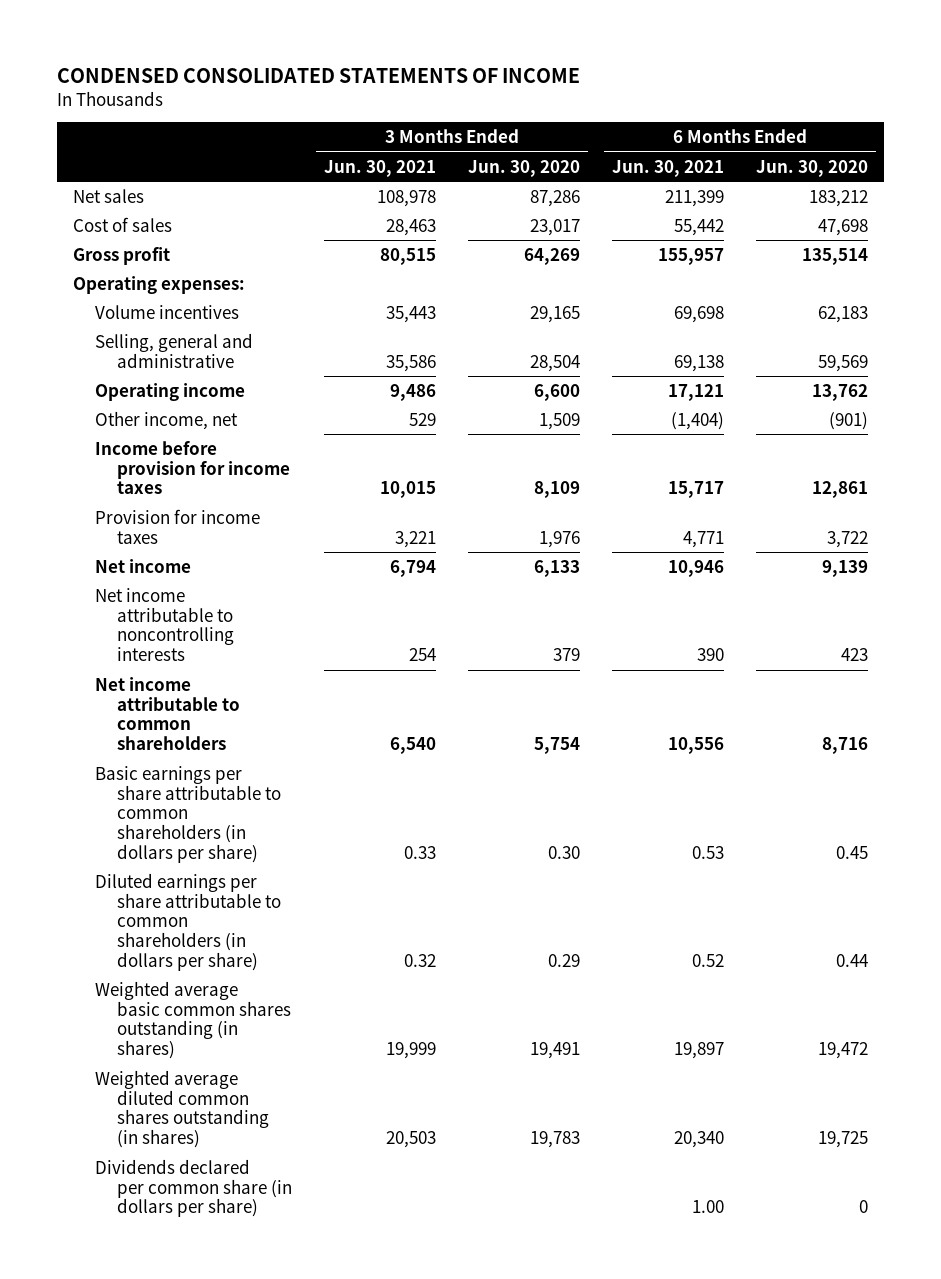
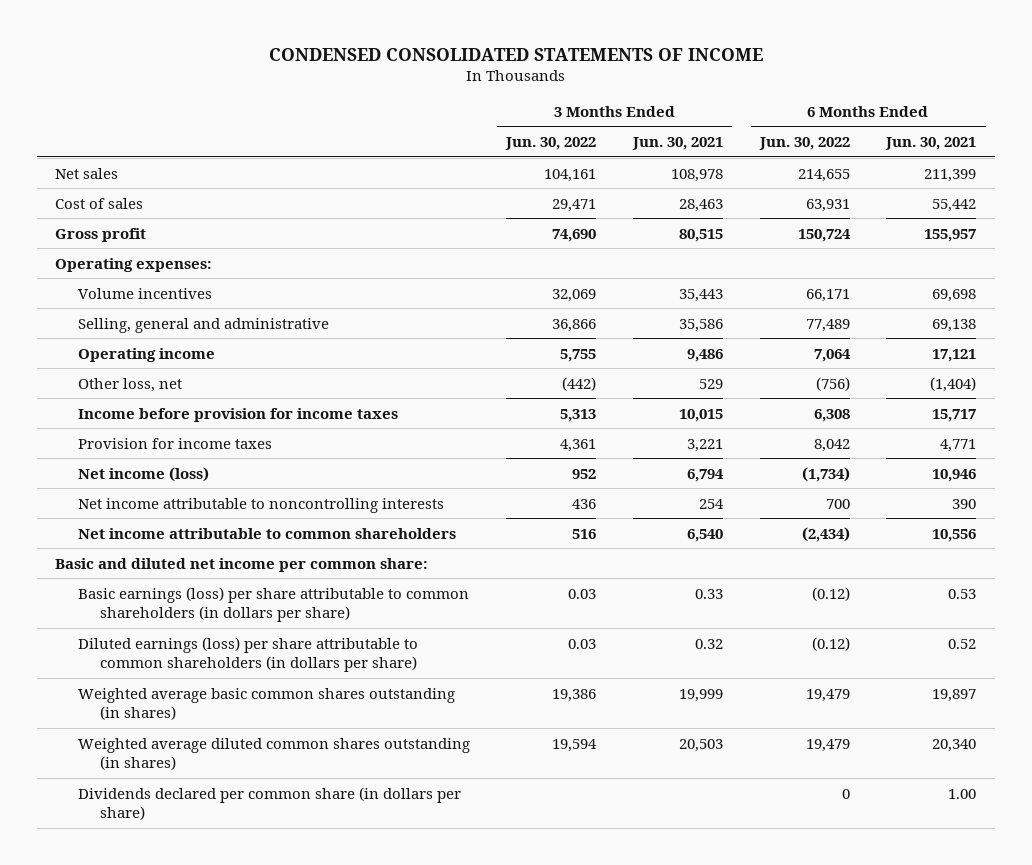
- | 3 Months Ended Jun. 30, 2021 | 3 Months Ended Jun. 30, 2020 | 6 Months Ended Jun. 30, 2021 | 6 Months Ended Jun. 30, 2020
+ | 3 Months Ended Jun. 30, 2022 | 3 Months Ended Jun. 30, 2021 | 6 Months Ended Jun. 30, 2022 | 6 Months Ended Jun. 30, 2021
- Other income, net | 529 | 1,509 | (1,404) | (901)
+ Other loss, net | (442) | 529 | (756) | (1,404)
- Net income | 6,794 | 6,133 | 10,946 | 9,139
+ Net income (loss) | 952 | 6,794 | (1,734) | 10,946
- Basic earnings per share attributable to common shareholders (in dollars per share) | 0.33 | 0.30 | 0.53 | 0.45
- Diluted earnings per share attributable to common shareholders (in dollars per share) | 0.32 | 0.29 | 0.52 | 0.44
+ Basic and diluted net income per common share:
+ Basic earnings (loss) per share attributable to common shareholders (in dollars per share) | 0.03 | 0.33 | (0.12) | 0.53
+ Diluted earnings (loss) per share attributable to common shareholders (in dollars per share) | 0.03 | 0.32 | (0.12) | 0.52

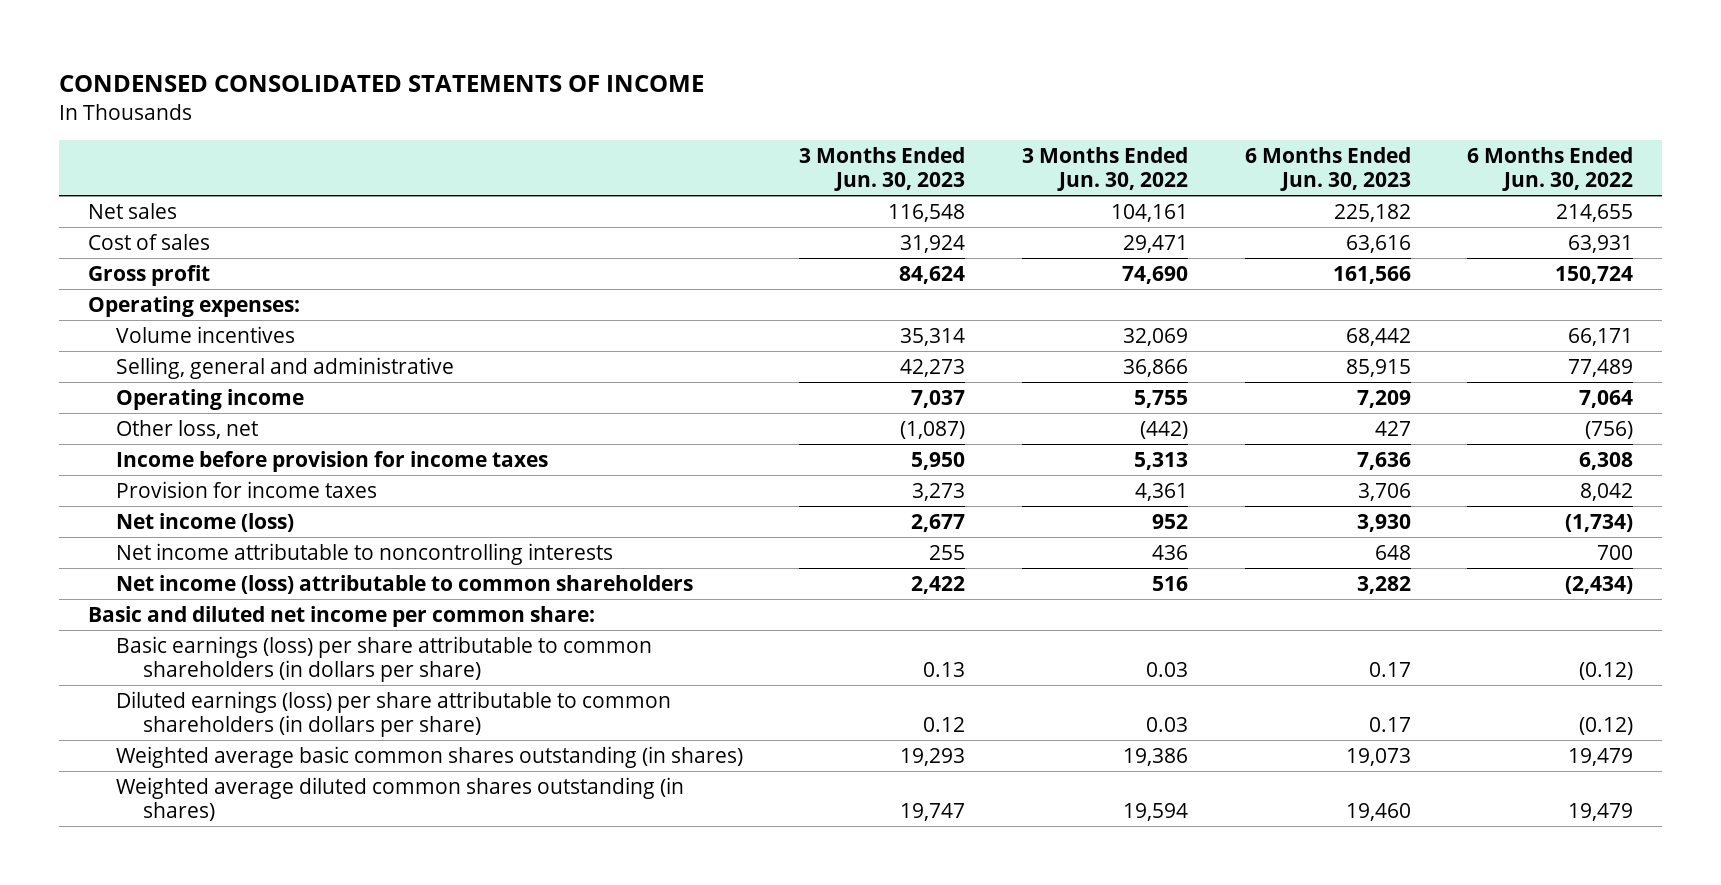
- | 3 Months Ended Jun. 30, 2022 | 3 Months Ended Jun. 30, 2021 | 6 Months Ended Jun. 30, 2022 | 6 Months Ended Jun. 30, 2021
+ | 3 Months Ended Jun. 30, 2023 | 3 Months Ended Jun. 30, 2022 | 6 Months Ended Jun. 30, 2023 | 6 Months Ended Jun. 30, 2022
- Net income attributable to common shareholders | 516 | 6,540 | (2,434) | 10,556
+ Net income (loss) attributable to common shareholders | 2,422 | 516 | 3,282 | (2,434)
- Dividends declared per common share (in dollars per share) | | | 0 | 1.00

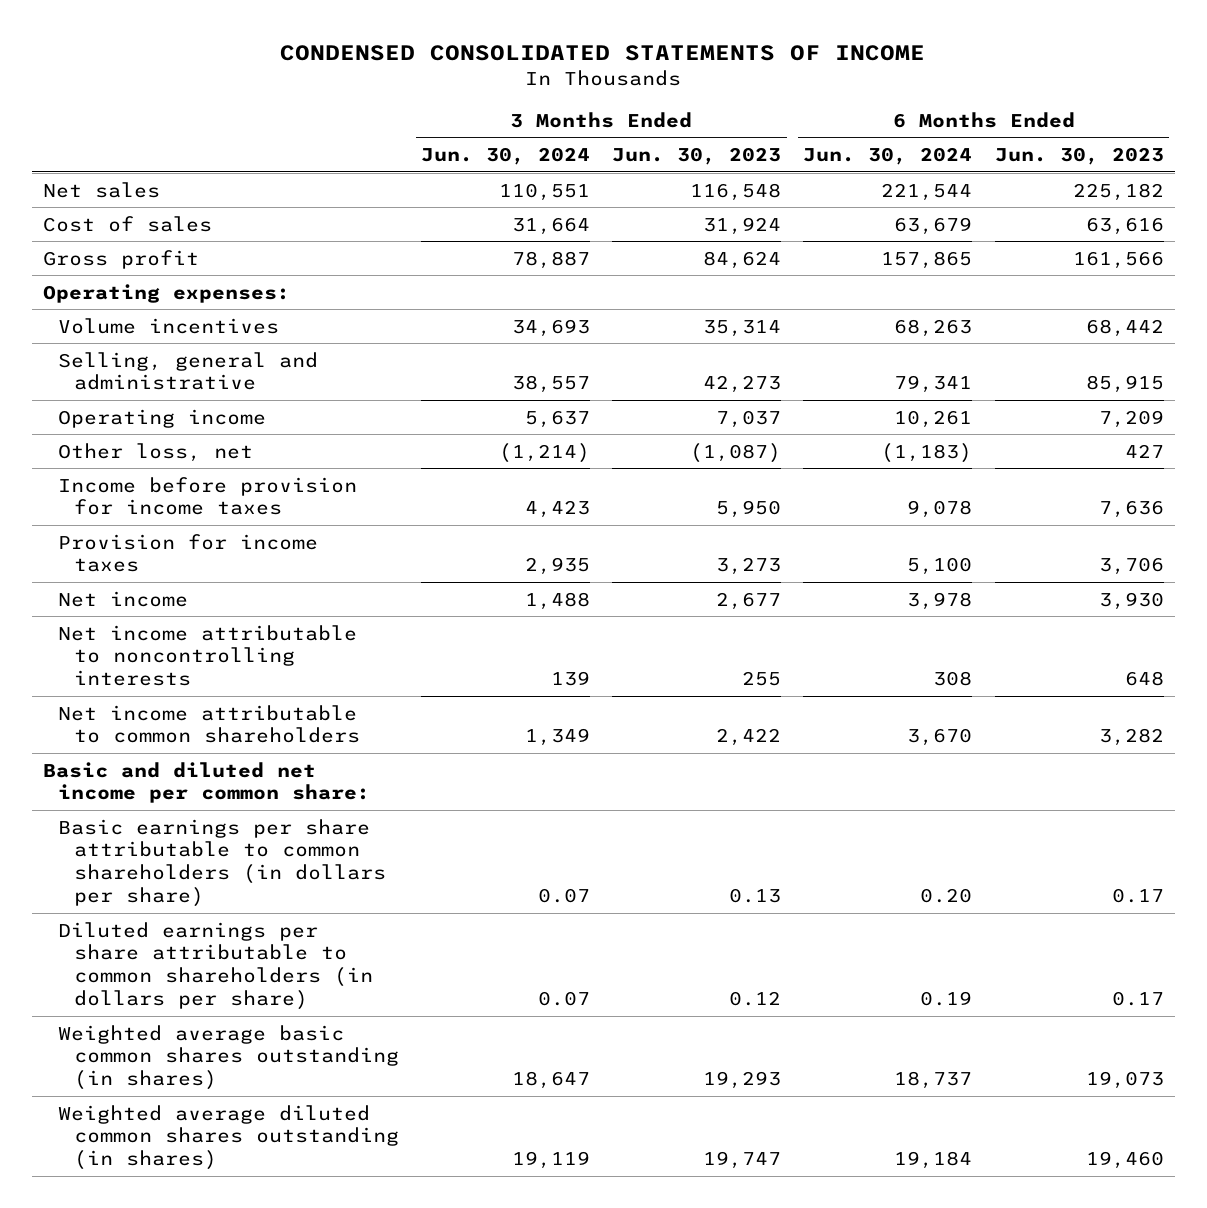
- | 3 Months Ended Jun. 30, 2023 | 3 Months Ended Jun. 30, 2022 | 6 Months Ended Jun. 30, 2023 | 6 Months Ended Jun. 30, 2022
+ | 3 Months Ended Jun. 30, 2024 | 3 Months Ended Jun. 30, 2023 | 6 Months Ended Jun. 30, 2024 | 6 Months Ended Jun. 30, 2023
- Net income (loss) | 2,677 | 952 | 3,930 | (1,734)
+ Net income | 1,488 | 2,677 | 3,978 | 3,930
- Net income (loss) attributable to common shareholders | 2,422 | 516 | 3,282 | (2,434)
+ Net income attributable to common shareholders | 1,349 | 2,422 | 3,670 | 3,282
- Basic earnings (loss) per share attributable to common shareholders (in dollars per share) | 0.13 | 0.03 | 0.17 | (0.12)
- Diluted earnings (loss) per share attributable to common shareholders (in dollars per share) | 0.12 | 0.03 | 0.17 | (0.12)
+ Basic earnings per share attributable to common shareholders (in dollars per share) | 0.07 | 0.13 | 0.20 | 0.17
+ Diluted earnings per share attributable to common shareholders (in dollars per share) | 0.07 | 0.12 | 0.19 | 0.17

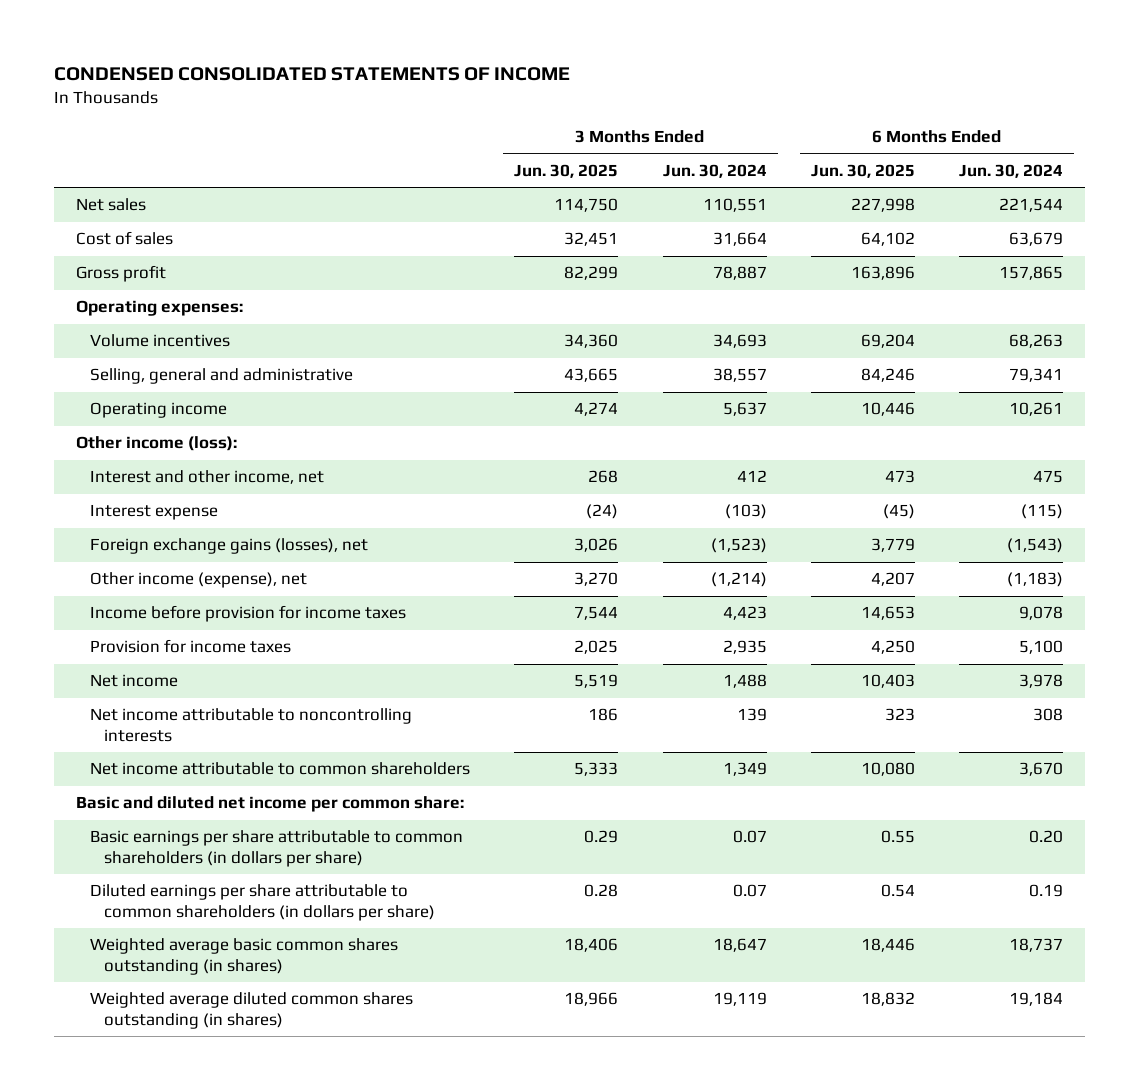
- | 3 Months Ended Jun. 30, 2024 | 3 Months Ended Jun. 30, 2023 | 6 Months Ended Jun. 30, 2024 | 6 Months Ended Jun. 30, 2023
+ | 3 Months Ended Jun. 30, 2025 | 3 Months Ended Jun. 30, 2024 | 6 Months Ended Jun. 30, 2025 | 6 Months Ended Jun. 30, 2024
- Other loss, net | (1,214) | (1,087) | (1,183) | 427
+ Other income (loss):
+ Interest and other income, net | 268 | 412 | 473 | 475
+ Interest expense | (24) | (103) | (45) | (115)
+ Foreign exchange gains (losses), net | 3,026 | (1,523) | 3,779 | (1,543)
+ Other income (expense), net | 3,270 | (1,214) | 4,207 | (1,183)

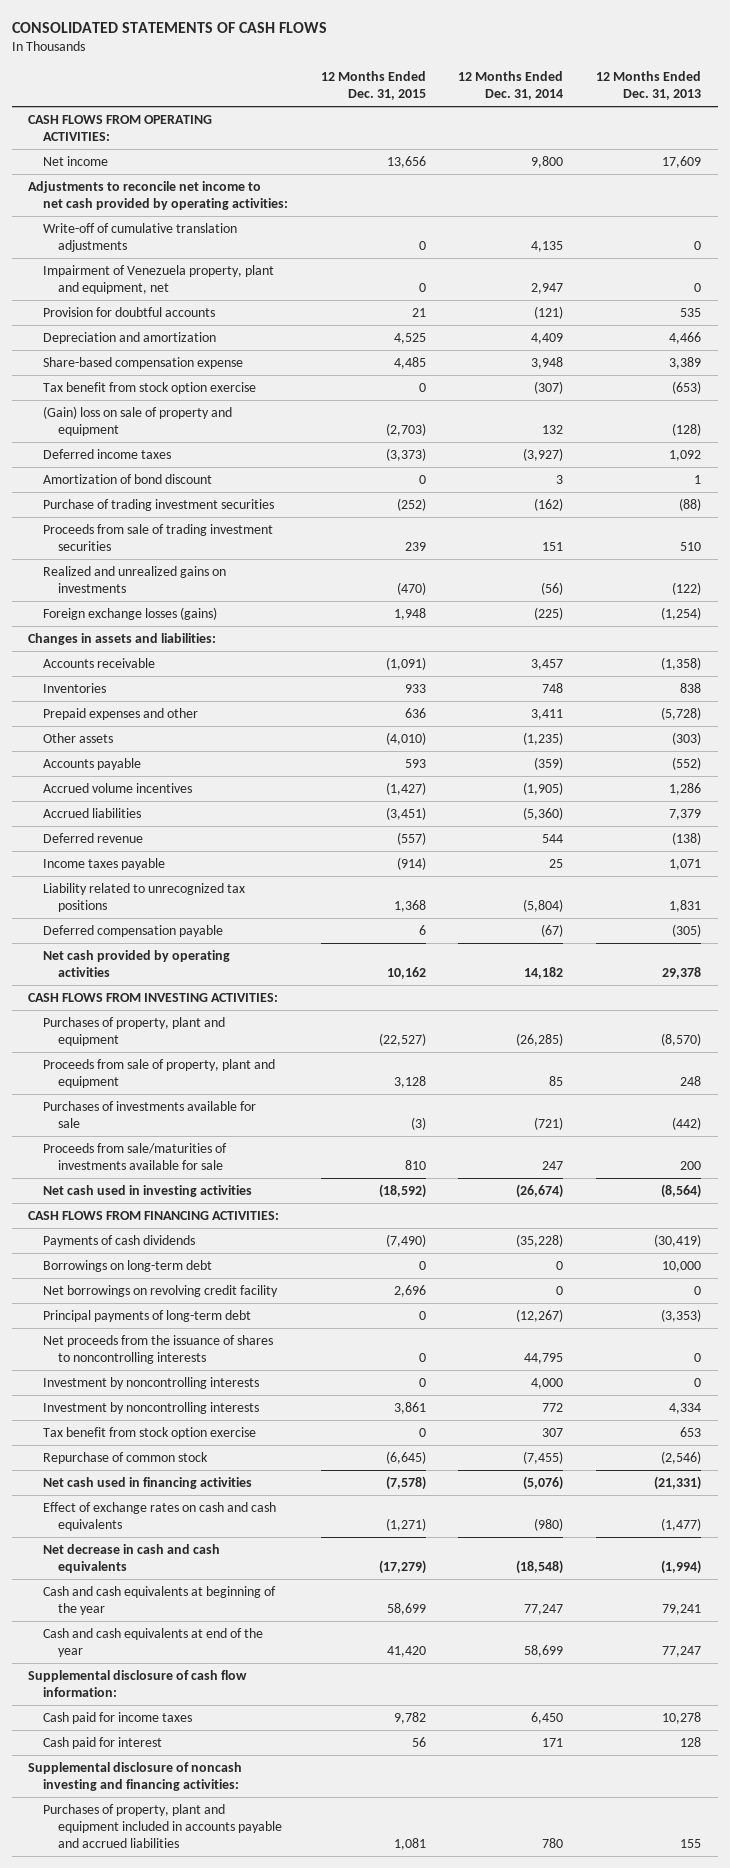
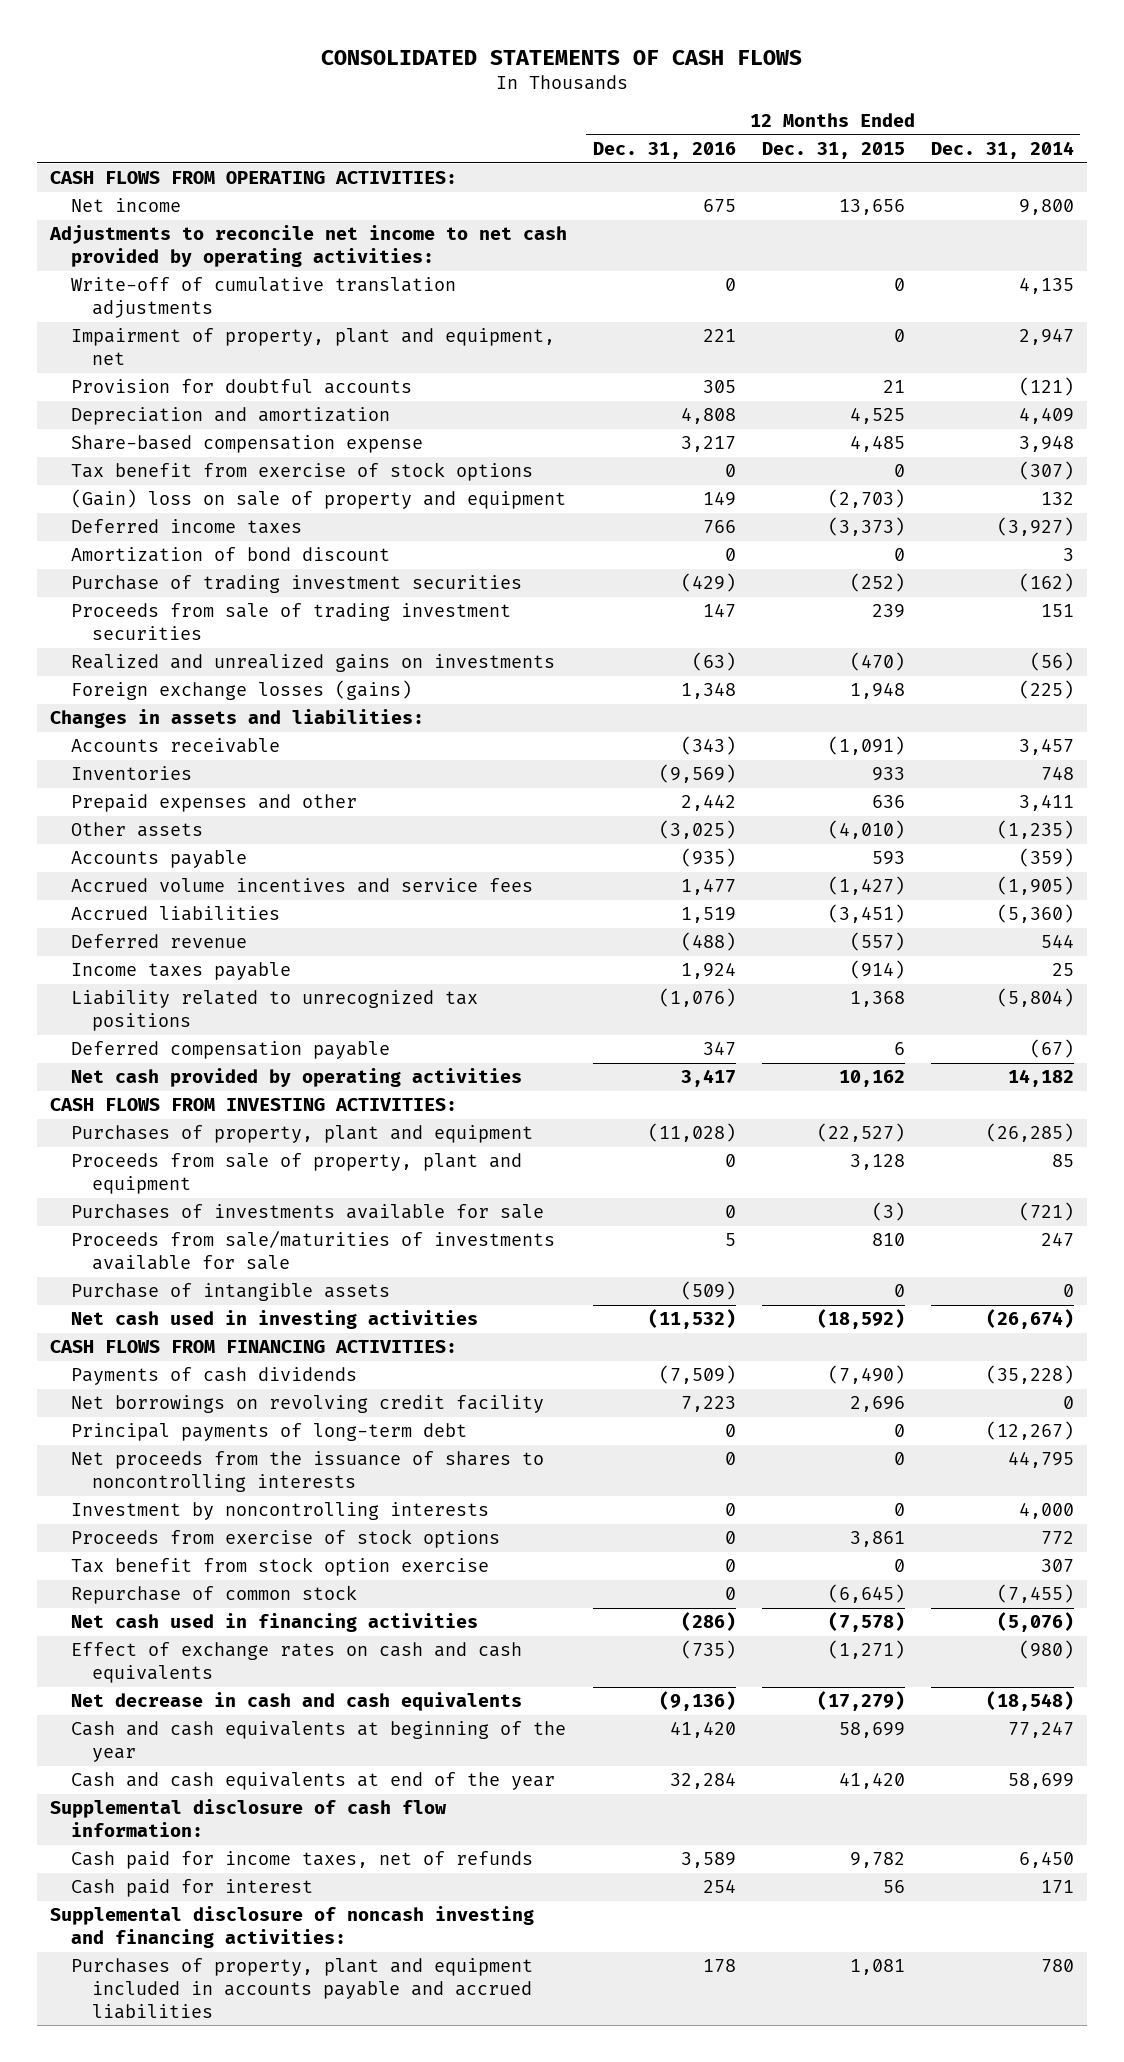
- | 12 Months Ended Dec. 31, 2015 | 12 Months Ended Dec. 31, 2014 | 12 Months Ended Dec. 31, 2013
+ | 12 Months Ended Dec. 31, 2016 | 12 Months Ended Dec. 31, 2015 | 12 Months Ended Dec. 31, 2014
- Impairment of Venezuela property, plant and equipment, net | 0 | 2,947 | 0
+ Impairment of property, plant and equipment, net | 221 | 0 | 2,947
- Tax benefit from stock option exercise | 0 | (307) | (653)
+ Tax benefit from exercise of stock options | 0 | 0 | (307)
- Accrued volume incentives | (1,427) | (1,905) | 1,286
+ Accrued volume incentives and service fees | 1,477 | (1,427) | (1,905)
+ Purchase of intangible assets | (509) | 0 | 0
- Borrowings on long-term debt | 0 | 0 | 10,000
- Investment by noncontrolling interests | 3,861 | 772 | 4,334
+ Proceeds from exercise of stock options | 0 | 3,861 | 772
- Cash paid for income taxes | 9,782 | 6,450 | 10,278
+ Cash paid for income taxes, net of refunds | 3,589 | 9,782 | 6,450

